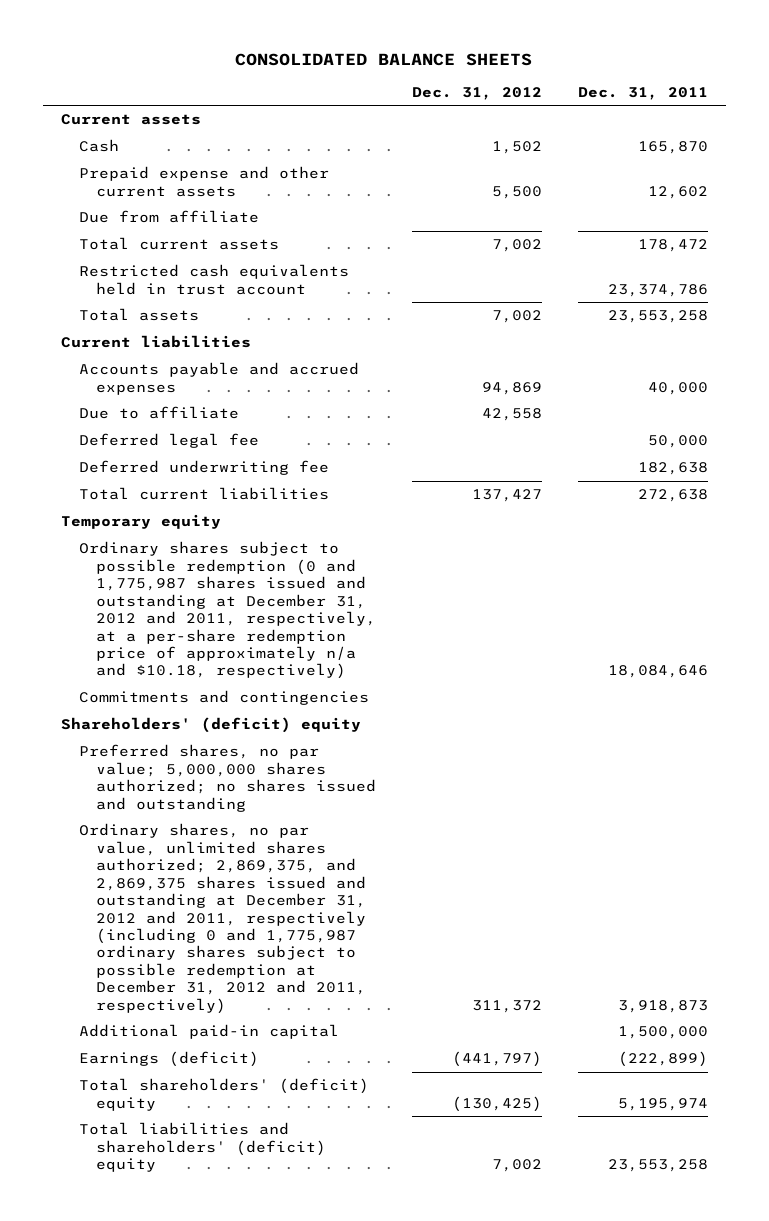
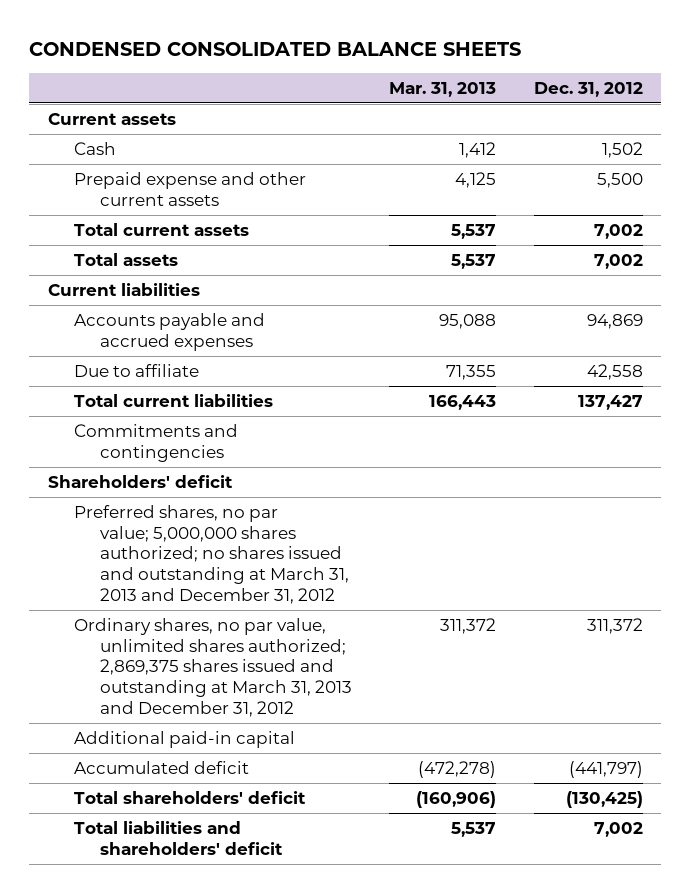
- CONSOLIDATED BALANCE SHEETS
+ CONDENSED CONSOLIDATED BALANCE SHEETS
- | Dec. 31, 2012 | Dec. 31, 2011
+ | Mar. 31, 2013 | Dec. 31, 2012
- Due from affiliate
- Restricted cash equivalents held in trust account | | 23,374,786
- Deferred legal fee | | 50,000
- Deferred underwriting fee | | 182,638
- Temporary equity
- Ordinary shares subject to possible redemption (0 and 1,775,987 shares issued and outstanding at December 31, 2012 and 2011, respectively, at a per-share redemption price of approximately n/a and $10.18, respectively) | | 18,084,646
- Shareholders' (deficit) equity
- Preferred shares, no par value; 5,000,000 shares authorized; no shares issued and outstanding
- Ordinary shares, no par value, unlimited shares authorized; 2,869,375, and 2,869,375 shares issued and outstanding at December 31, 2012 and 2011, respectively (including 0 and 1,775,987 ordinary shares subject to possible redemption at December 31, 2012 and 2011, respectively) | 311,372 | 3,918,873
+ Shareholders' deficit
+ Preferred shares, no par value; 5,000,000 shares authorized; no shares issued and outstanding at March 31, 2013 and December 31, 2012
+ Ordinary shares, no par value, unlimited shares authorized; 2,869,375 shares issued and outstanding at March 31, 2013 and December 31, 2012 | 311,372 | 311,372
- Earnings (deficit) | (441,797) | (222,899)
- Total shareholders' (deficit) equity | (130,425) | 5,195,974
- Total liabilities and shareholders' (deficit) equity | 7,002 | 23,553,258
+ Accumulated deficit | (472,278) | (441,797)
+ Total shareholders' deficit | (160,906) | (130,425)
+ Total liabilities and shareholders' deficit | 5,537 | 7,002

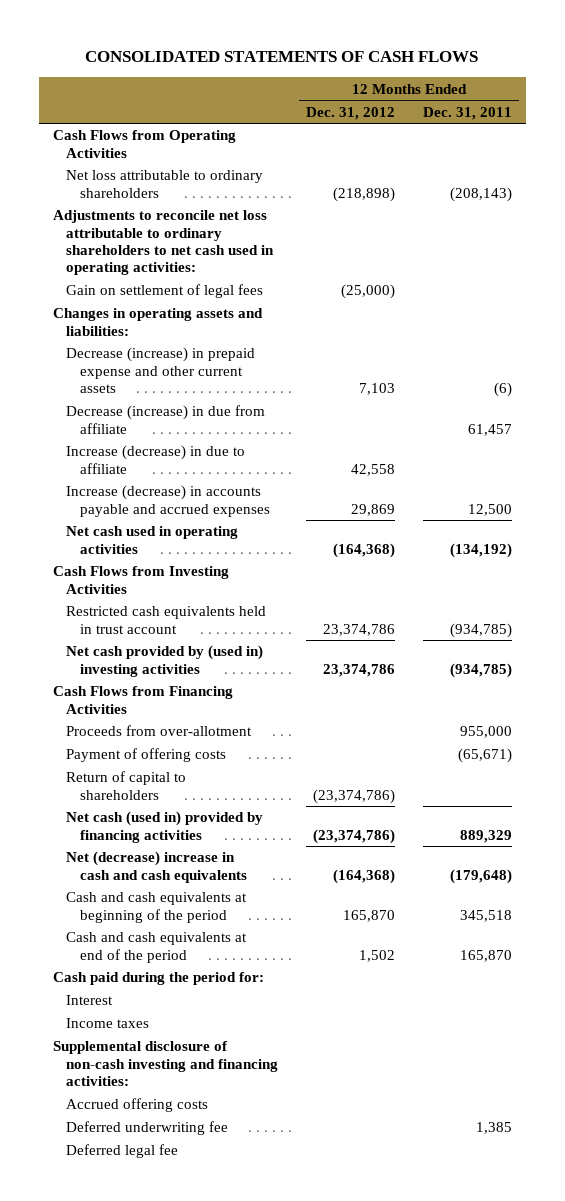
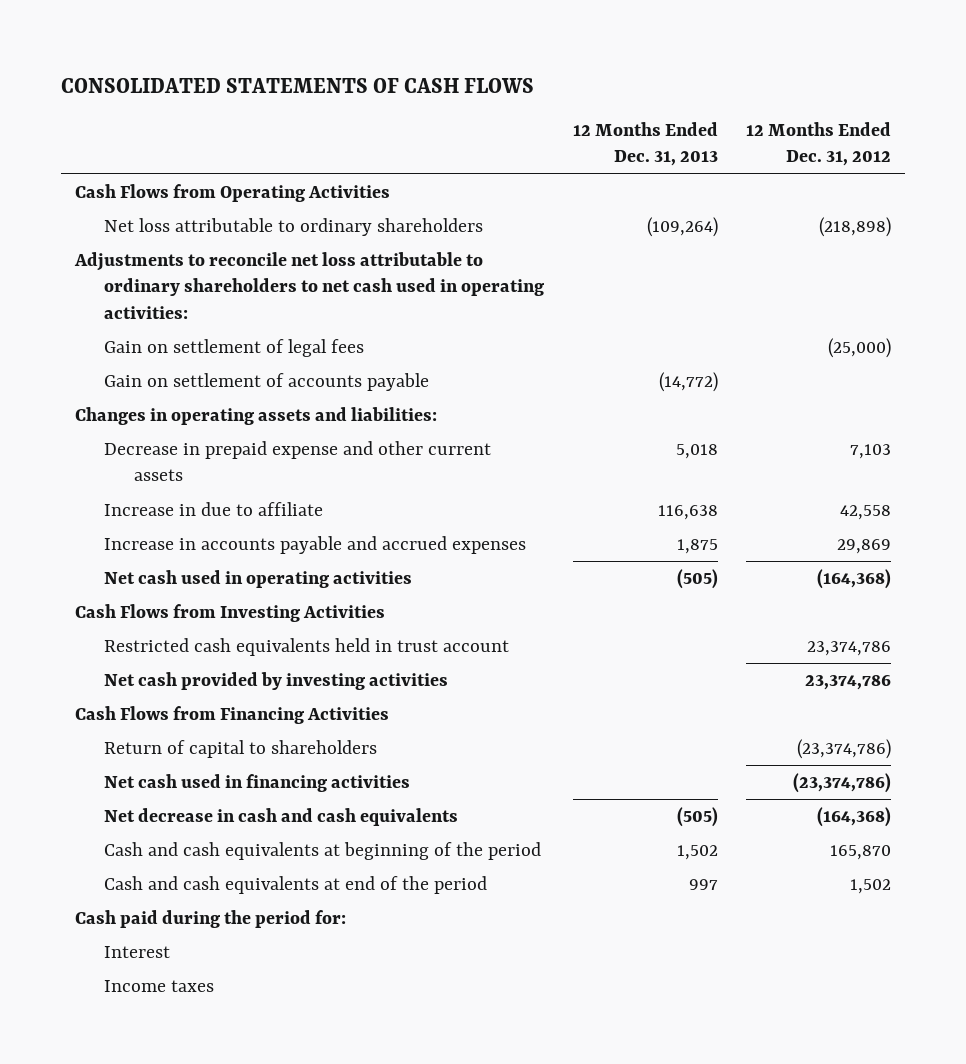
- | 12 Months Ended Dec. 31, 2012 | 12 Months Ended Dec. 31, 2011
+ | 12 Months Ended Dec. 31, 2013 | 12 Months Ended Dec. 31, 2012
+ Gain on settlement of accounts payable | (14,772) |
- Decrease (increase) in prepaid expense and other current assets | 7,103 | (6)
- Decrease (increase) in due from affiliate | | 61,457
- Increase (decrease) in due to affiliate | 42,558 |
- Increase (decrease) in accounts payable and accrued expenses | 29,869 | 12,500
+ Decrease in prepaid expense and other current assets | 5,018 | 7,103
+ Increase in due to affiliate | 116,638 | 42,558
+ Increase in accounts payable and accrued expenses | 1,875 | 29,869
- Net cash provided by (used in) investing activities | 23,374,786 | (934,785)
+ Net cash provided by investing activities | | 23,374,786
- Proceeds from over-allotment | | 955,000
- Payment of offering costs | | (65,671)
- Net cash (used in) provided by financing activities | (23,374,786) | 889,329
- Net (decrease) increase in cash and cash equivalents | (164,368) | (179,648)
+ Net cash used in financing activities | | (23,374,786)
+ Net decrease in cash and cash equivalents | (505) | (164,368)
- Supplemental disclosure of non-cash investing and financing activities:
- Accrued offering costs
- Deferred underwriting fee | | 1,385
- Deferred legal fee

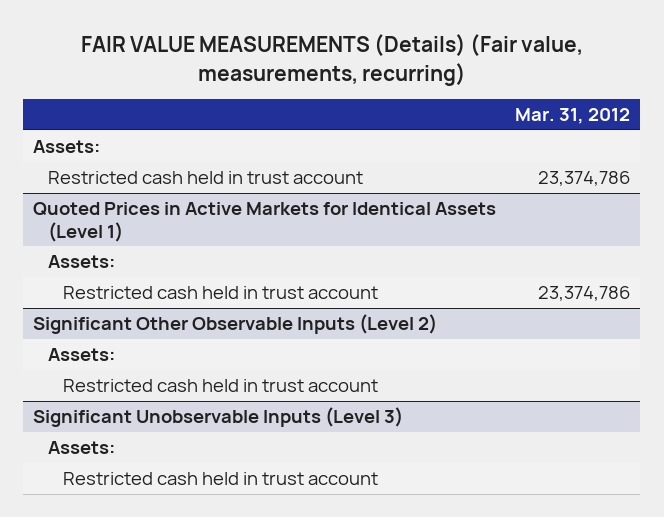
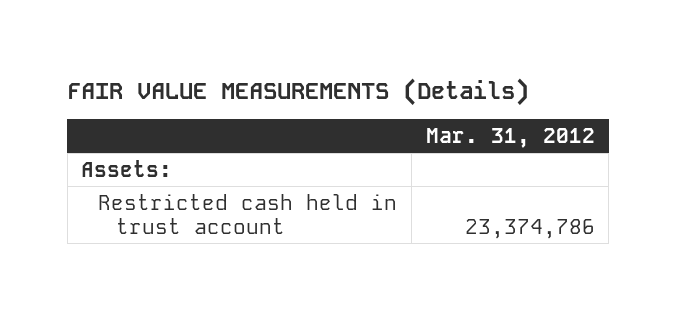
- FAIR VALUE MEASUREMENTS (Details) (Fair value, measurements, recurring)
+ FAIR VALUE MEASUREMENTS (Details)
- Quoted Prices in Active Markets for Identical Assets (Level 1)
- Assets:
- Restricted cash held in trust account | 23,374,786
- Significant Other Observable Inputs (Level 2)
- Assets:
- Restricted cash held in trust account
- Significant Unobservable Inputs (Level 3)
- Assets:
- Restricted cash held in trust account

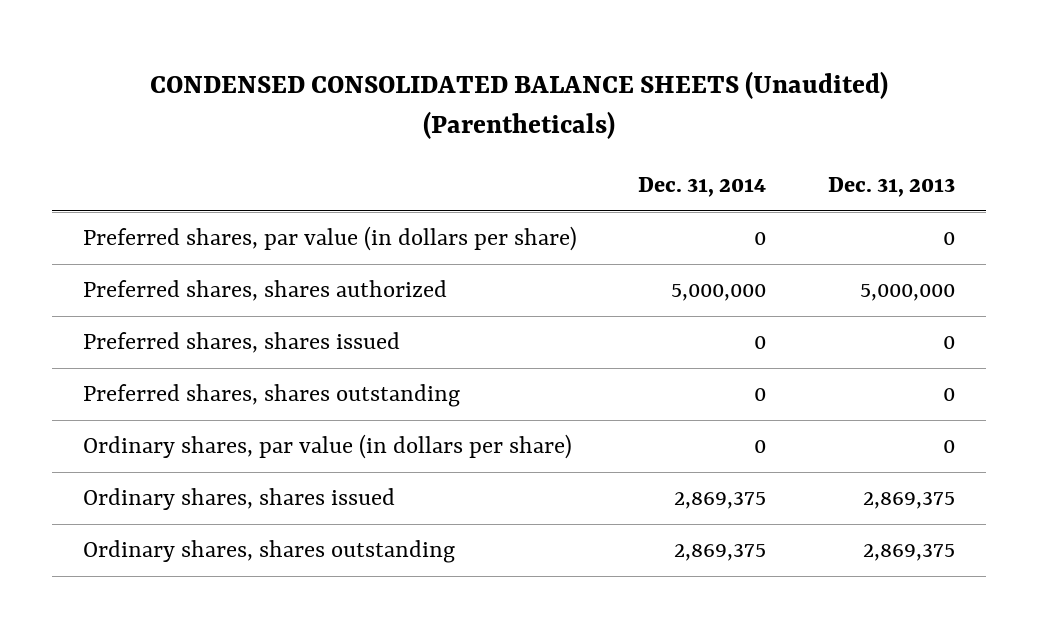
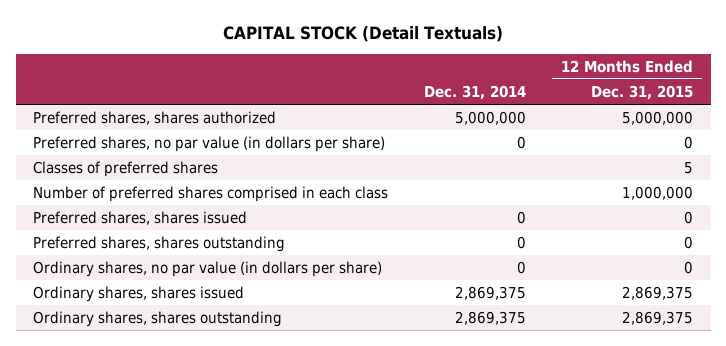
- CONDENSED CONSOLIDATED BALANCE SHEETS (Unaudited) (Parentheticals)
+ CAPITAL STOCK (Detail Textuals)
- | Dec. 31, 2014 | Dec. 31, 2013
+ | Dec. 31, 2014 | 12 Months Ended Dec. 31, 2015
- Preferred shares, par value (in dollars per share) | 0 | 0
+ Preferred shares, no par value (in dollars per share) | 0 | 0
+ Classes of preferred shares | | 5
+ Number of preferred shares comprised in each class | | 1,000,000
- Ordinary shares, par value (in dollars per share) | 0 | 0
+ Ordinary shares, no par value (in dollars per share) | 0 | 0

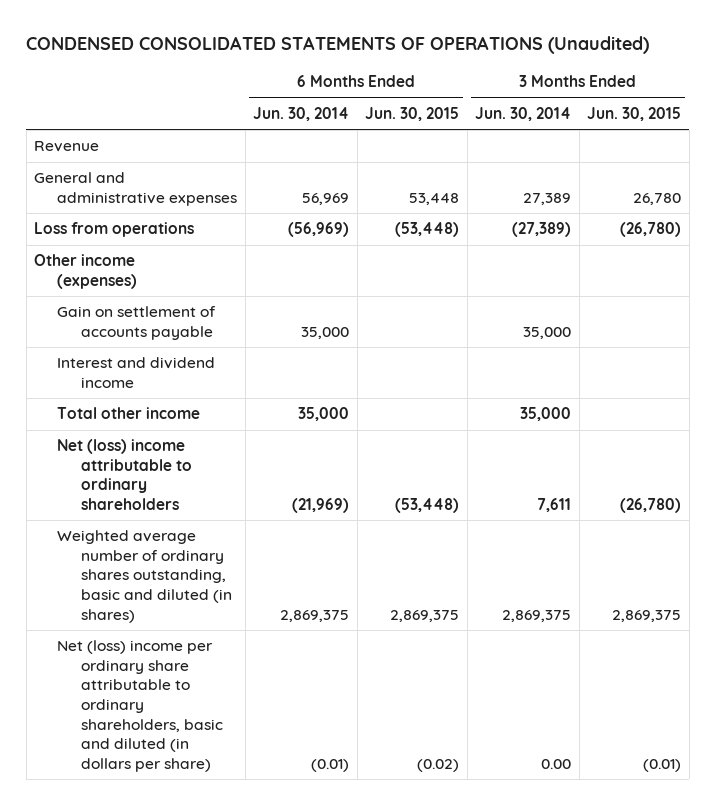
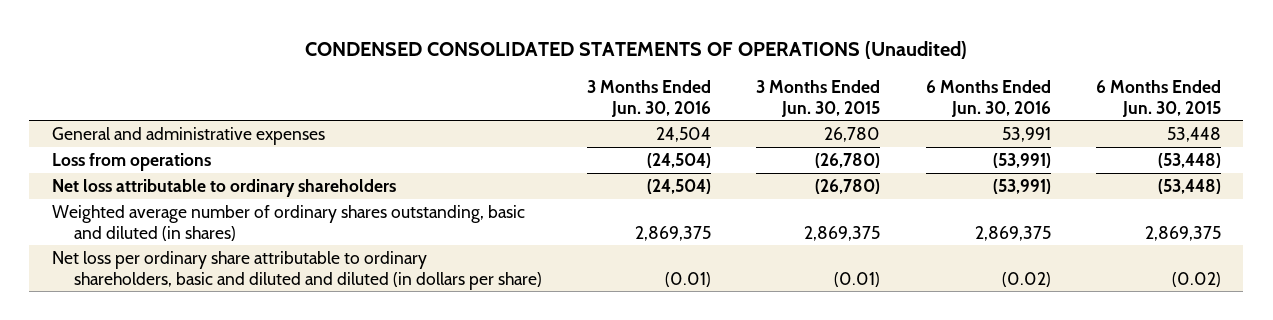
- | 6 Months Ended Jun. 30, 2014 | 6 Months Ended Jun. 30, 2015 | 3 Months Ended Jun. 30, 2014 | 3 Months Ended Jun. 30, 2015
+ | 3 Months Ended Jun. 30, 2016 | 3 Months Ended Jun. 30, 2015 | 6 Months Ended Jun. 30, 2016 | 6 Months Ended Jun. 30, 2015
- Revenue
- Other income (expenses)
- Gain on settlement of accounts payable | 35,000 | | 35,000 |
- Interest and dividend income
- Total other income | 35,000 | | 35,000 |
- Net (loss) income attributable to ordinary shareholders | (21,969) | (53,448) | 7,611 | (26,780)
+ Net loss attributable to ordinary shareholders | (24,504) | (26,780) | (53,991) | (53,448)
- Net (loss) income per ordinary share attributable to ordinary shareholders, basic and diluted (in dollars per share) | (0.01) | (0.02) | 0.00 | (0.01)
+ Net loss per ordinary share attributable to ordinary shareholders, basic and diluted and diluted (in dollars per share) | (0.01) | (0.01) | (0.02) | (0.02)

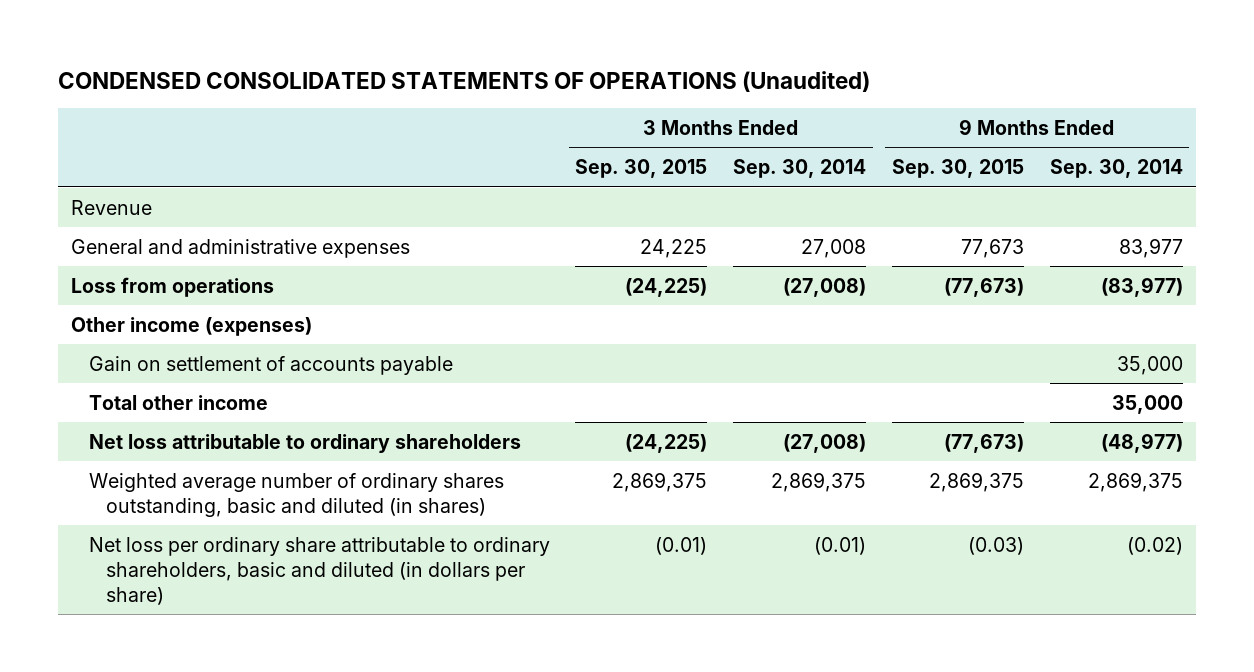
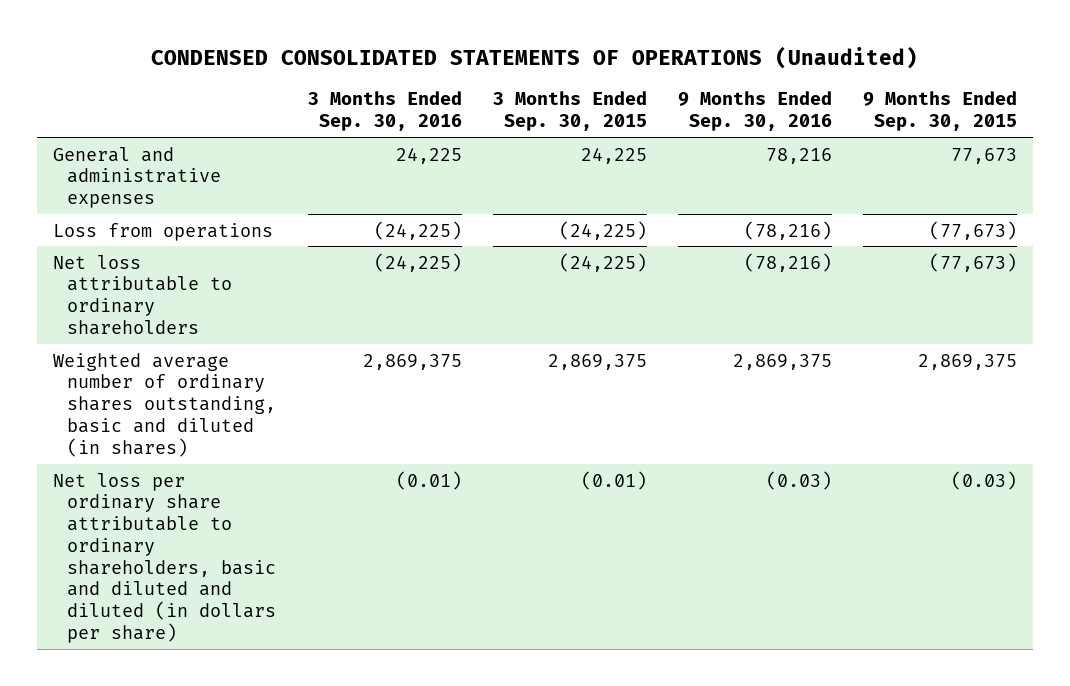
- | 3 Months Ended Sep. 30, 2015 | 3 Months Ended Sep. 30, 2014 | 9 Months Ended Sep. 30, 2015 | 9 Months Ended Sep. 30, 2014
+ | 3 Months Ended Sep. 30, 2016 | 3 Months Ended Sep. 30, 2015 | 9 Months Ended Sep. 30, 2016 | 9 Months Ended Sep. 30, 2015
- Revenue
- Other income (expenses)
- Gain on settlement of accounts payable | | | | 35,000
- Total other income | | | | 35,000
- Net loss per ordinary share attributable to ordinary shareholders, basic and diluted (in dollars per share) | (0.01) | (0.01) | (0.03) | (0.02)
+ Net loss per ordinary share attributable to ordinary shareholders, basic and diluted and diluted (in dollars per share) | (0.01) | (0.01) | (0.03) | (0.03)

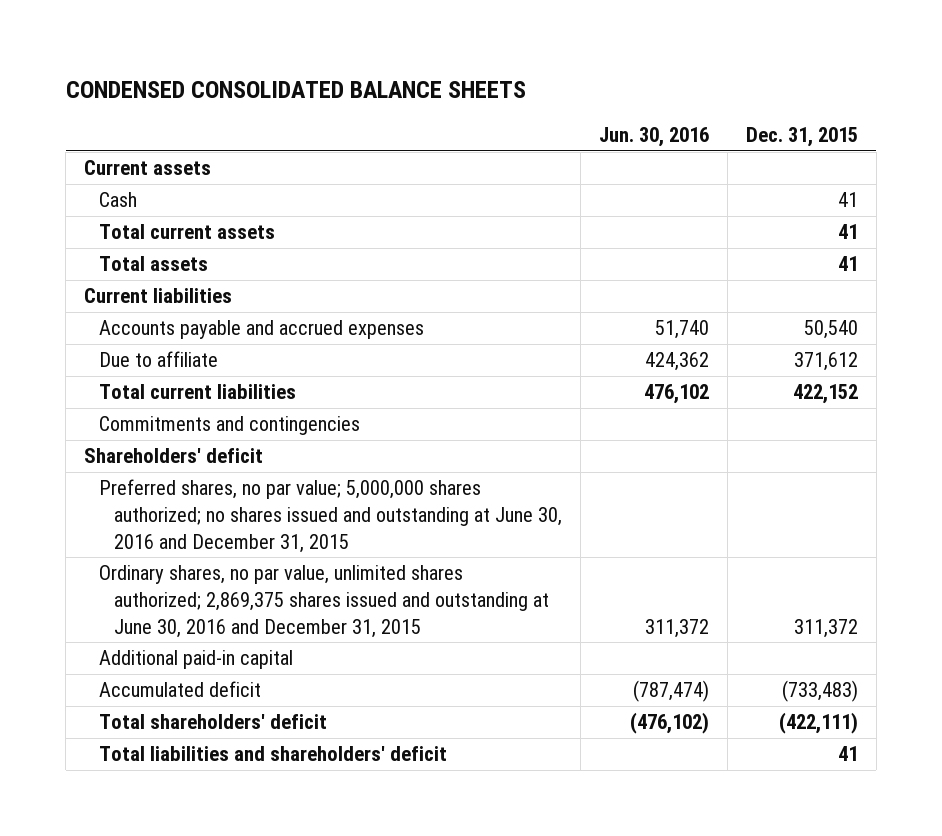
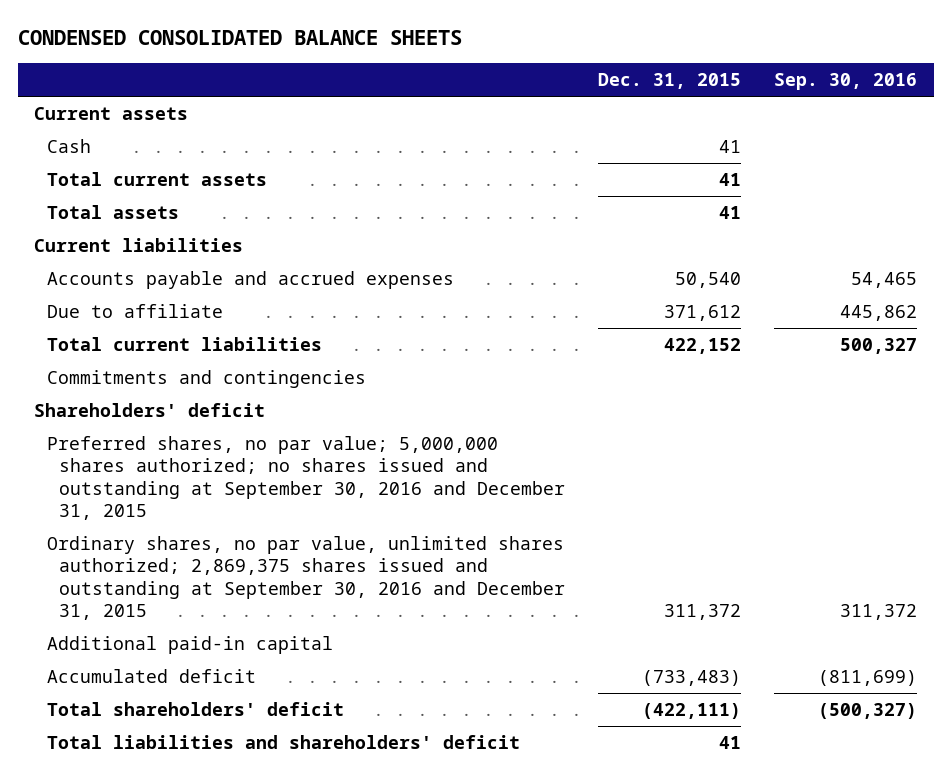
- | Jun. 30, 2016 | Dec. 31, 2015
+ | Dec. 31, 2015 | Sep. 30, 2016
- Preferred shares, no par value; 5,000,000 shares authorized; no shares issued and outstanding at June 30, 2016 and December 31, 2015
- Ordinary shares, no par value, unlimited shares authorized; 2,869,375 shares issued and outstanding at June 30, 2016 and December 31, 2015 | 311,372 | 311,372
+ Preferred shares, no par value; 5,000,000 shares authorized; no shares issued and outstanding at September 30, 2016 and December 31, 2015
+ Ordinary shares, no par value, unlimited shares authorized; 2,869,375 shares issued and outstanding at September 30, 2016 and December 31, 2015 | 311,372 | 311,372

